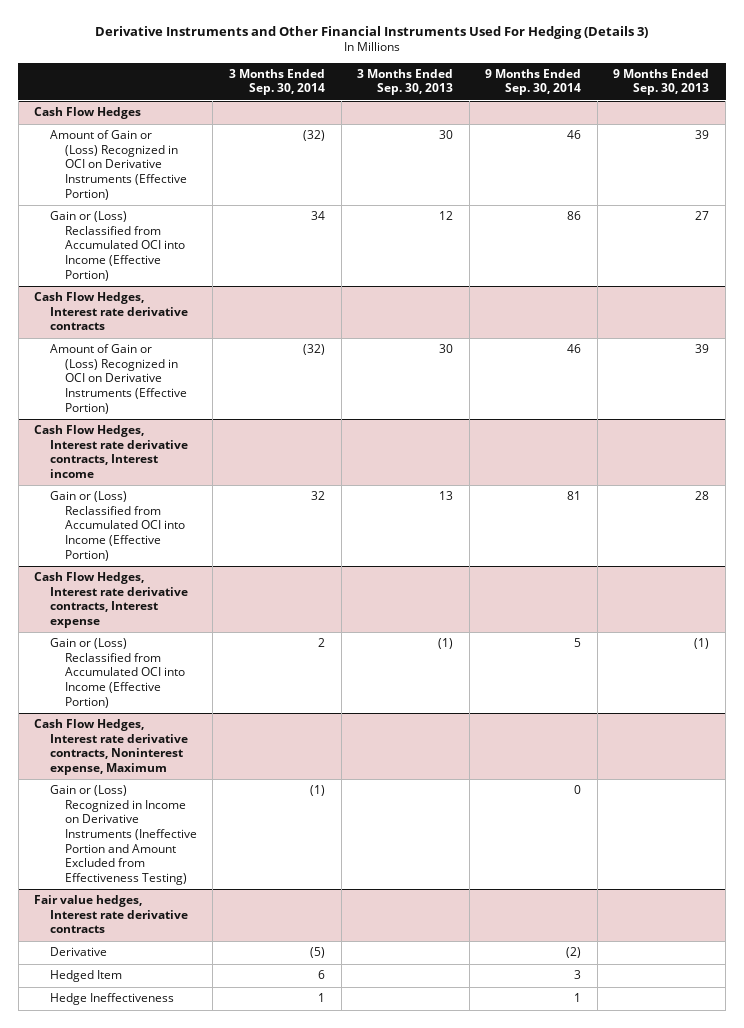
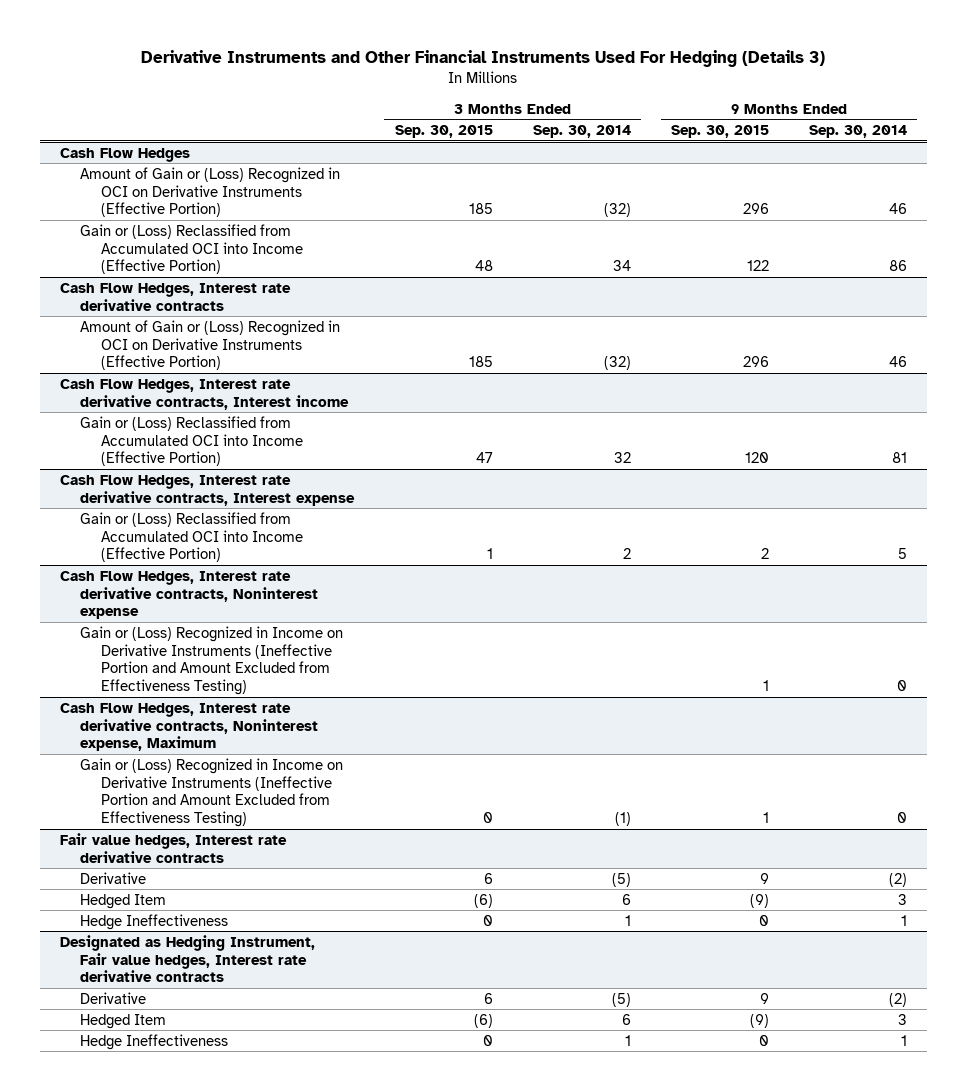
- | 3 Months Ended Sep. 30, 2014 | 3 Months Ended Sep. 30, 2013 | 9 Months Ended Sep. 30, 2014 | 9 Months Ended Sep. 30, 2013
+ | 3 Months Ended Sep. 30, 2015 | 3 Months Ended Sep. 30, 2014 | 9 Months Ended Sep. 30, 2015 | 9 Months Ended Sep. 30, 2014
+ Cash Flow Hedges, Interest rate derivative contracts, Noninterest expense
+ Gain or (Loss) Recognized in Income on Derivative Instruments (Ineffective Portion and Amount Excluded from Effectiveness Testing) | | | 1 | 0
+ Designated as Hedging Instrument, Fair value hedges, Interest rate derivative contracts
+ Derivative | 6 | (5) | 9 | (2)
+ Hedged Item | (6) | 6 | (9) | 3
+ Hedge Ineffectiveness | 0 | 1 | 0 | 1

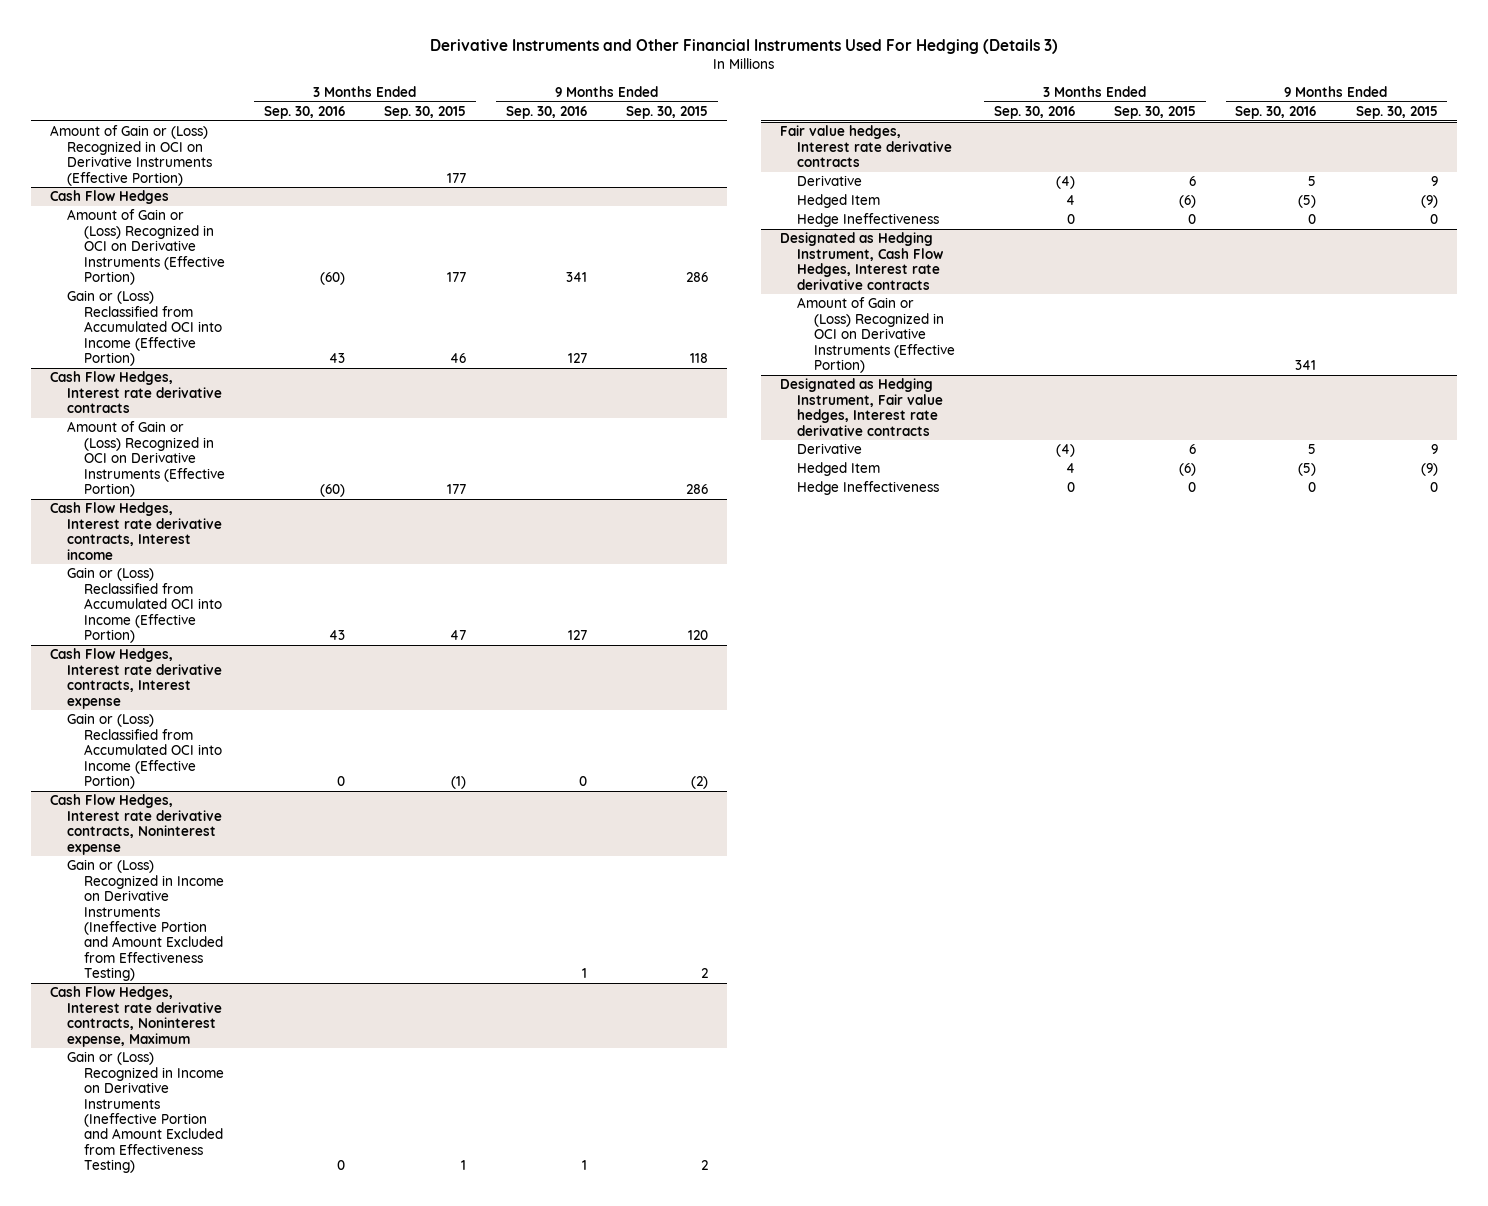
- | 3 Months Ended Sep. 30, 2015 | 3 Months Ended Sep. 30, 2014 | 9 Months Ended Sep. 30, 2015 | 9 Months Ended Sep. 30, 2014
+ | 3 Months Ended Sep. 30, 2016 | 3 Months Ended Sep. 30, 2015 | 9 Months Ended Sep. 30, 2016 | 9 Months Ended Sep. 30, 2015
+ Amount of Gain or (Loss) Recognized in OCI on Derivative Instruments (Effective Portion) | | 177 | |
@ Cash Flow Hedges
- Amount of Gain or (Loss) Recognized in OCI on Derivative Instruments (Effective Portion) | 185 | (32) | 296 | 46
- Gain or (Loss) Reclassified from Accumulated OCI into Income (Effective Portion) | 48 | 34 | 122 | 86
+ Amount of Gain or (Loss) Recognized in OCI on Derivative Instruments (Effective Portion) | (60) | 177 | 341 | 286
+ Gain or (Loss) Reclassified from Accumulated OCI into Income (Effective Portion) | 43 | 46 | 127 | 118
@ Cash Flow Hedges, Interest rate derivative contracts
- Amount of Gain or (Loss) Recognized in OCI on Derivative Instruments (Effective Portion) | 185 | (32) | 296 | 46
+ Amount of Gain or (Loss) Recognized in OCI on Derivative Instruments (Effective Portion) | (60) | 177 | | 286
@ Cash Flow Hedges, Interest rate derivative contracts, Interest expense
- Gain or (Loss) Reclassified from Accumulated OCI into Income (Effective Portion) | 1 | 2 | 2 | 5
+ Gain or (Loss) Reclassified from Accumulated OCI into Income (Effective Portion) | 0 | (1) | 0 | (2)
@ Cash Flow Hedges, Interest rate derivative contracts, Noninterest expense
- Gain or (Loss) Recognized in Income on Derivative Instruments (Ineffective Portion and Amount Excluded from Effectiveness Testing) | | | 1 | 0
+ Gain or (Loss) Recognized in Income on Derivative Instruments (Ineffective Portion and Amount Excluded from Effectiveness Testing) | | | 1 | 2
@ Cash Flow Hedges, Interest rate derivative contracts, Noninterest expense, Maximum
- Gain or (Loss) Recognized in Income on Derivative Instruments (Ineffective Portion and Amount Excluded from Effectiveness Testing) | 0 | (1) | 1 | 0
+ Gain or (Loss) Recognized in Income on Derivative Instruments (Ineffective Portion and Amount Excluded from Effectiveness Testing) | 0 | 1 | 1 | 2
+ Designated as Hedging Instrument, Cash Flow Hedges, Interest rate derivative contracts
+ Amount of Gain or (Loss) Recognized in OCI on Derivative Instruments (Effective Portion) | | | 341 |

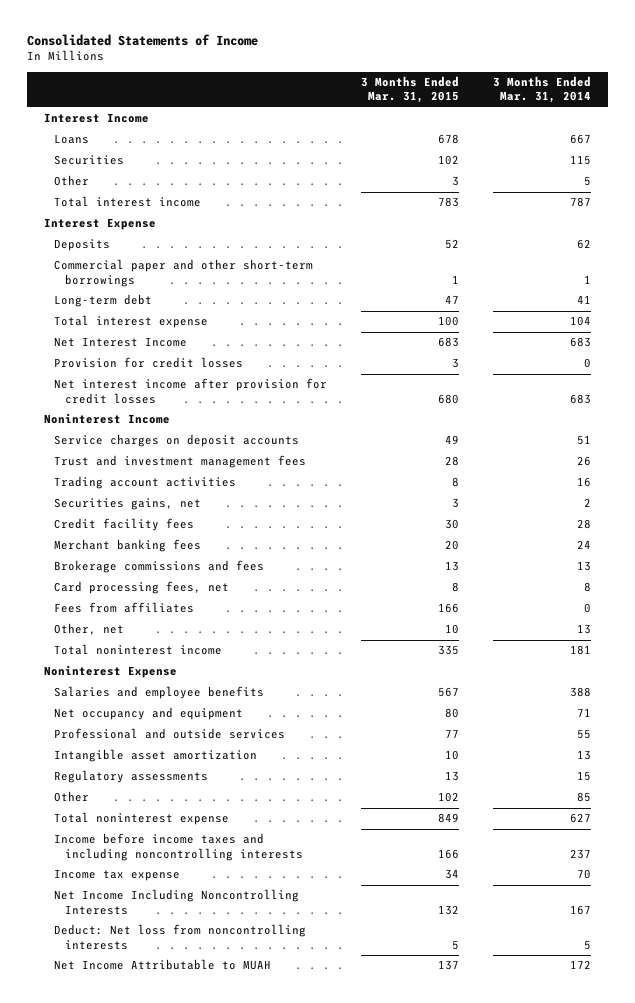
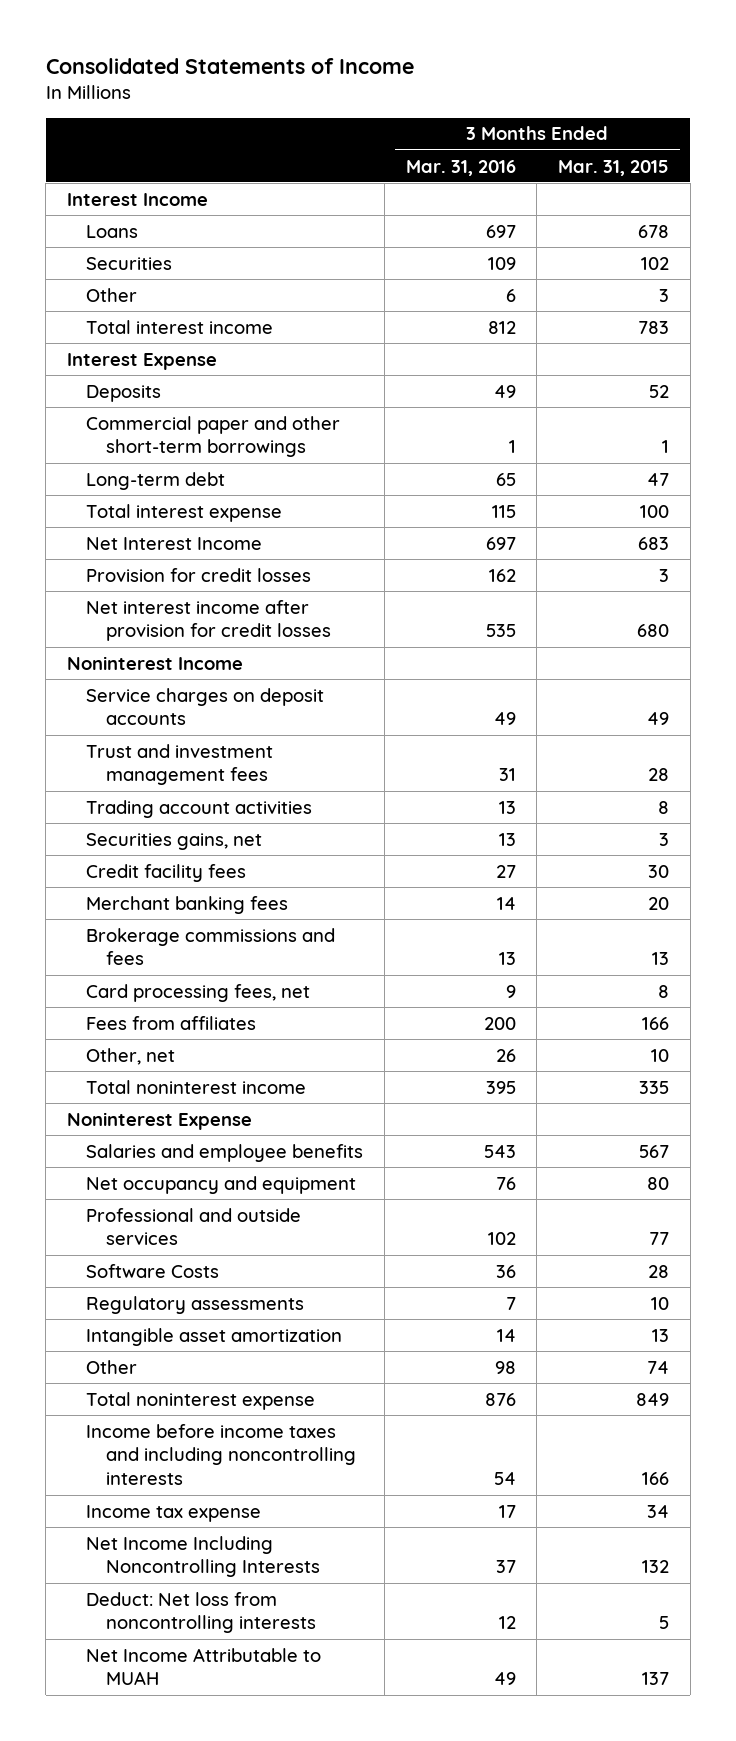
- | 3 Months Ended Mar. 31, 2015 | 3 Months Ended Mar. 31, 2014
+ | 3 Months Ended Mar. 31, 2016 | 3 Months Ended Mar. 31, 2015
- Intangible asset amortization | 10 | 13
- Regulatory assessments | 13 | 15
- Other | 102 | 85
+ Software Costs | 36 | 28
+ Regulatory assessments | 7 | 10
+ Intangible asset amortization | 14 | 13
+ Other | 98 | 74

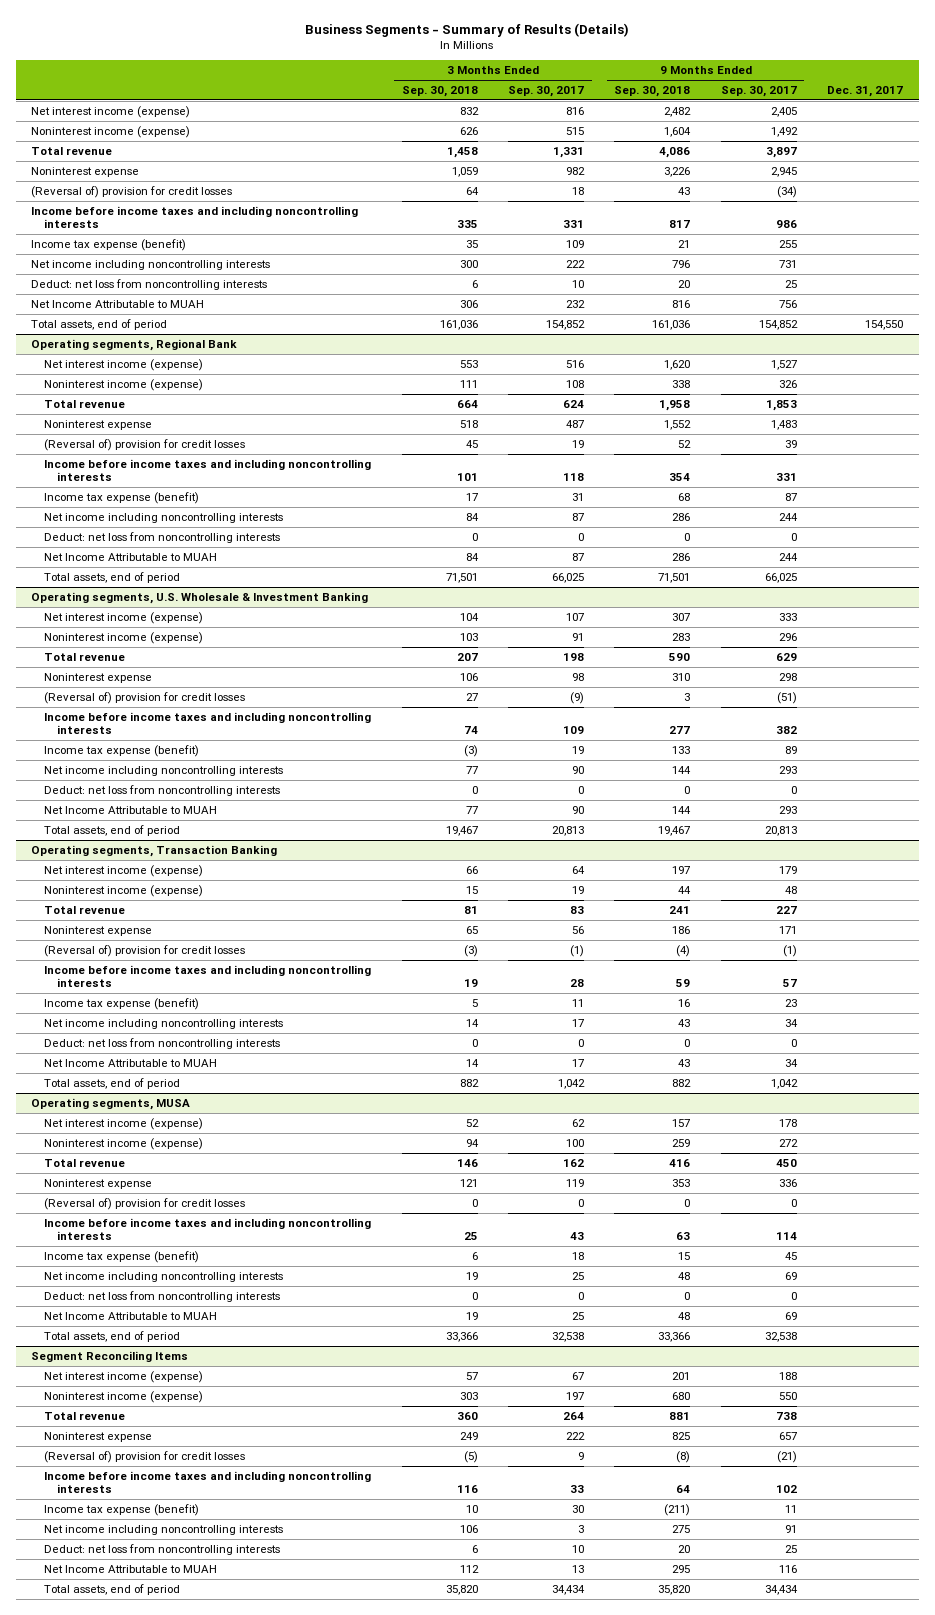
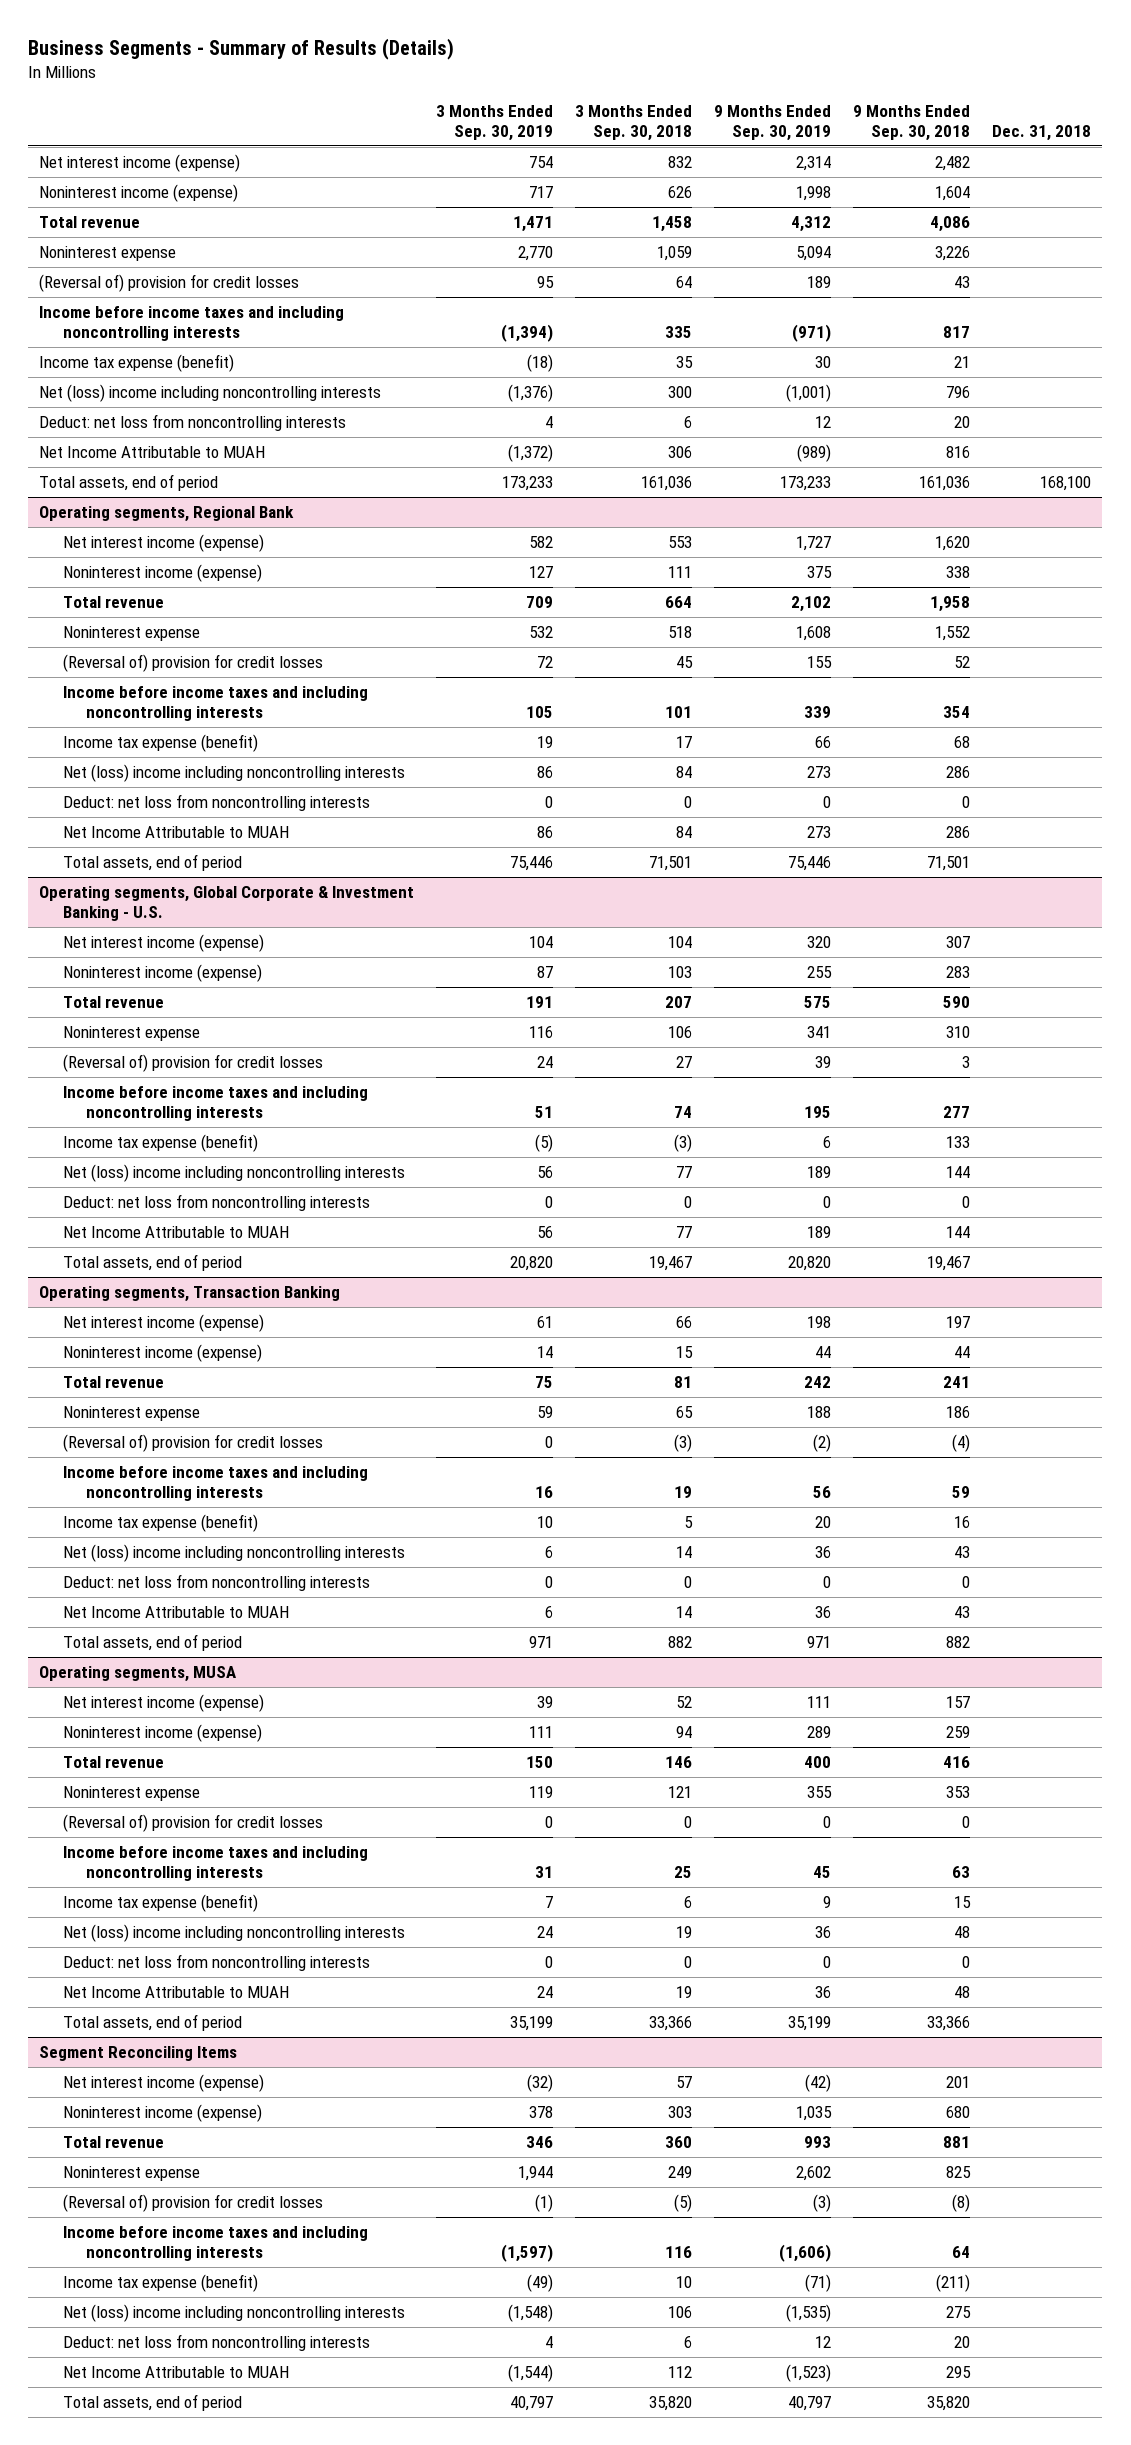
- | 3 Months Ended Sep. 30, 2018 | 3 Months Ended Sep. 30, 2017 | 9 Months Ended Sep. 30, 2018 | 9 Months Ended Sep. 30, 2017 | Dec. 31, 2017
+ | 3 Months Ended Sep. 30, 2019 | 3 Months Ended Sep. 30, 2018 | 9 Months Ended Sep. 30, 2019 | 9 Months Ended Sep. 30, 2018 | Dec. 31, 2018
- Net income including noncontrolling interests | 300 | 222 | 796 | 731 |
+ Net (loss) income including noncontrolling interests | (1,376) | 300 | (1,001) | 796 |
@ Operating segments, Regional Bank
- Net income including noncontrolling interests | 84 | 87 | 286 | 244 |
+ Net (loss) income including noncontrolling interests | 86 | 84 | 273 | 286 |
- Operating segments, U.S. Wholesale & Investment Banking
+ Operating segments, Global Corporate & Investment Banking - U.S.
- Net income including noncontrolling interests | 77 | 90 | 144 | 293 |
+ Net (loss) income including noncontrolling interests | 56 | 77 | 189 | 144 |
@ Operating segments, Transaction Banking
- Net income including noncontrolling interests | 14 | 17 | 43 | 34 |
+ Net (loss) income including noncontrolling interests | 6 | 14 | 36 | 43 |
@ Operating segments, MUSA
- Net income including noncontrolling interests | 19 | 25 | 48 | 69 |
+ Net (loss) income including noncontrolling interests | 24 | 19 | 36 | 48 |
@ Segment Reconciling Items
- Net income including noncontrolling interests | 106 | 3 | 275 | 91 |
+ Net (loss) income including noncontrolling interests | (1,548) | 106 | (1,535) | 275 |

